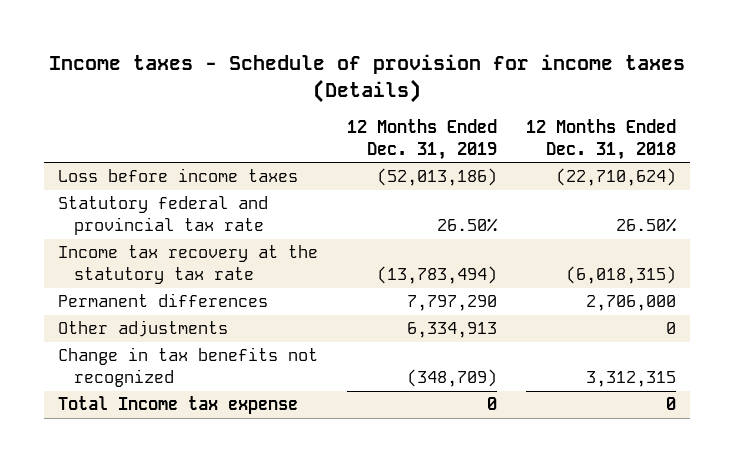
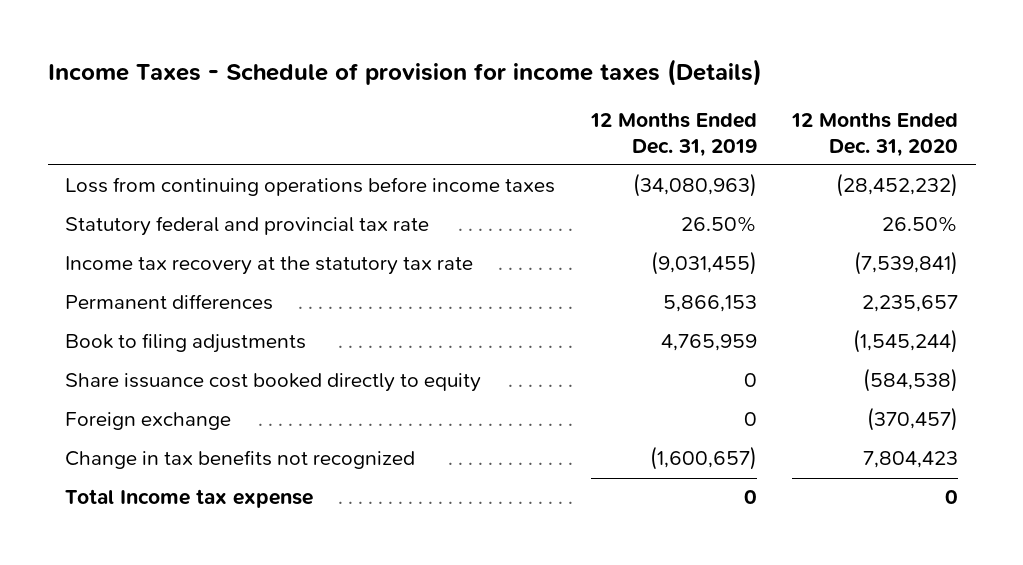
- Income taxes - Schedule of provision for income taxes (Details)
+ Income Taxes - Schedule of provision for income taxes (Details)
- | 12 Months Ended Dec. 31, 2019 | 12 Months Ended Dec. 31, 2018
+ | 12 Months Ended Dec. 31, 2019 | 12 Months Ended Dec. 31, 2020
- Loss before income taxes | (52,013,186) | (22,710,624)
+ Loss from continuing operations before income taxes | (34,080,963) | (28,452,232)
- Income tax recovery at the statutory tax rate | (13,783,494) | (6,018,315)
- Permanent differences | 7,797,290 | 2,706,000
- Other adjustments | 6,334,913 | 0
- Change in tax benefits not recognized | (348,709) | 3,312,315
+ Income tax recovery at the statutory tax rate | (9,031,455) | (7,539,841)
+ Permanent differences | 5,866,153 | 2,235,657
+ Book to filing adjustments | 4,765,959 | (1,545,244)
+ Share issuance cost booked directly to equity | 0 | (584,538)
+ Foreign exchange | 0 | (370,457)
+ Change in tax benefits not recognized | (1,600,657) | 7,804,423

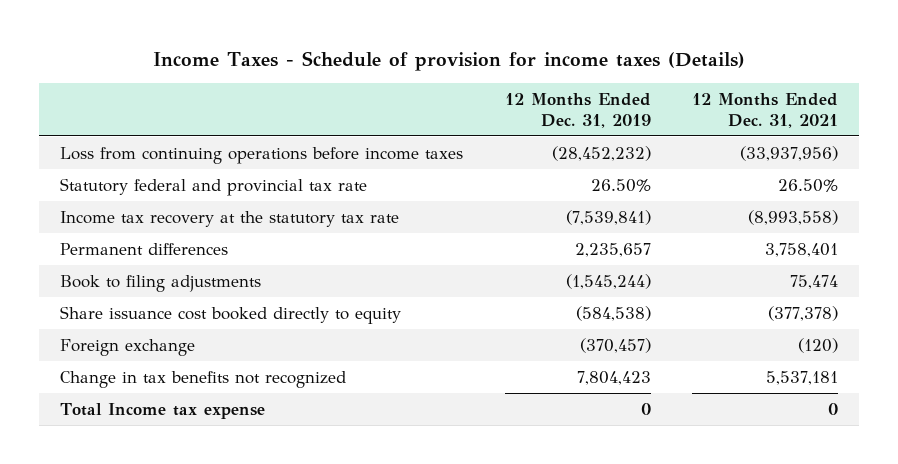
- | 12 Months Ended Dec. 31, 2019 | 12 Months Ended Dec. 31, 2020
+ | 12 Months Ended Dec. 31, 2019 | 12 Months Ended Dec. 31, 2021
- Loss from continuing operations before income taxes | (34,080,963) | (28,452,232)
+ Loss from continuing operations before income taxes | (28,452,232) | (33,937,956)
- Income tax recovery at the statutory tax rate | (9,031,455) | (7,539,841)
- Permanent differences | 5,866,153 | 2,235,657
- Book to filing adjustments | 4,765,959 | (1,545,244)
- Share issuance cost booked directly to equity | 0 | (584,538)
- Foreign exchange | 0 | (370,457)
- Change in tax benefits not recognized | (1,600,657) | 7,804,423
+ Income tax recovery at the statutory tax rate | (7,539,841) | (8,993,558)
+ Permanent differences | 2,235,657 | 3,758,401
+ Book to filing adjustments | (1,545,244) | 75,474
+ Share issuance cost booked directly to equity | (584,538) | (377,378)
+ Foreign exchange | (370,457) | (120)
+ Change in tax benefits not recognized | 7,804,423 | 5,537,181

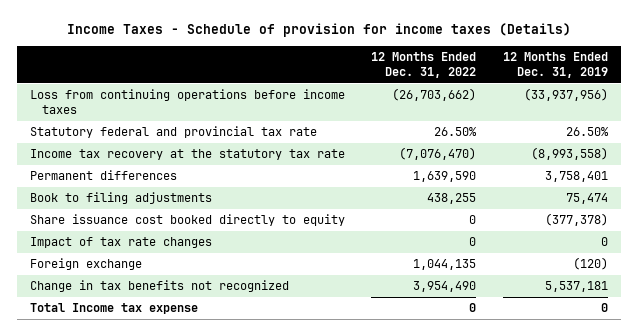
- | 12 Months Ended Dec. 31, 2019 | 12 Months Ended Dec. 31, 2021
+ | 12 Months Ended Dec. 31, 2022 | 12 Months Ended Dec. 31, 2019
- Loss from continuing operations before income taxes | (28,452,232) | (33,937,956)
+ Loss from continuing operations before income taxes | (26,703,662) | (33,937,956)
- Income tax recovery at the statutory tax rate | (7,539,841) | (8,993,558)
- Permanent differences | 2,235,657 | 3,758,401
- Book to filing adjustments | (1,545,244) | 75,474
- Share issuance cost booked directly to equity | (584,538) | (377,378)
- Foreign exchange | (370,457) | (120)
- Change in tax benefits not recognized | 7,804,423 | 5,537,181
+ Income tax recovery at the statutory tax rate | (7,076,470) | (8,993,558)
+ Permanent differences | 1,639,590 | 3,758,401
+ Book to filing adjustments | 438,255 | 75,474
+ Share issuance cost booked directly to equity | 0 | (377,378)
+ Impact of tax rate changes | 0 | 0
+ Foreign exchange | 1,044,135 | (120)
+ Change in tax benefits not recognized | 3,954,490 | 5,537,181

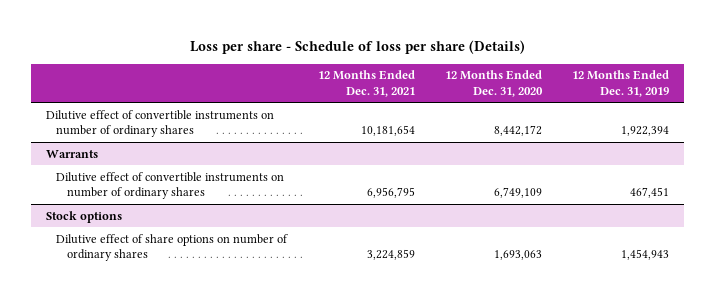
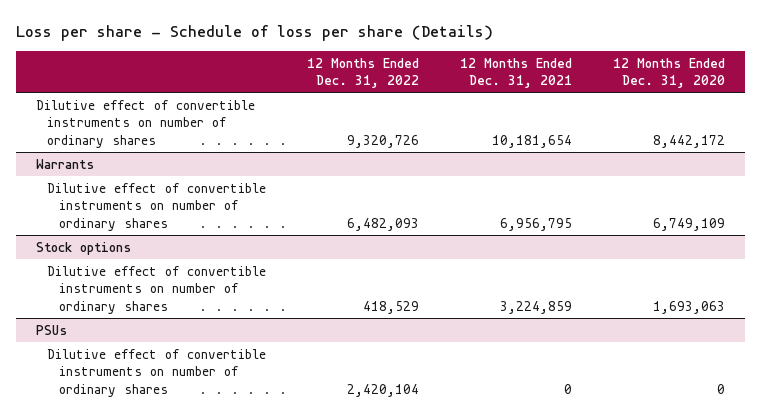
- | 12 Months Ended Dec. 31, 2021 | 12 Months Ended Dec. 31, 2020 | 12 Months Ended Dec. 31, 2019
+ | 12 Months Ended Dec. 31, 2022 | 12 Months Ended Dec. 31, 2021 | 12 Months Ended Dec. 31, 2020
@ Stock options
- Dilutive effect of share options on number of ordinary shares | 3,224,859 | 1,693,063 | 1,454,943
+ Dilutive effect of convertible instruments on number of ordinary shares | 418,529 | 3,224,859 | 1,693,063
+ PSUs
+ Dilutive effect of convertible instruments on number of ordinary shares | 2,420,104 | 0 | 0

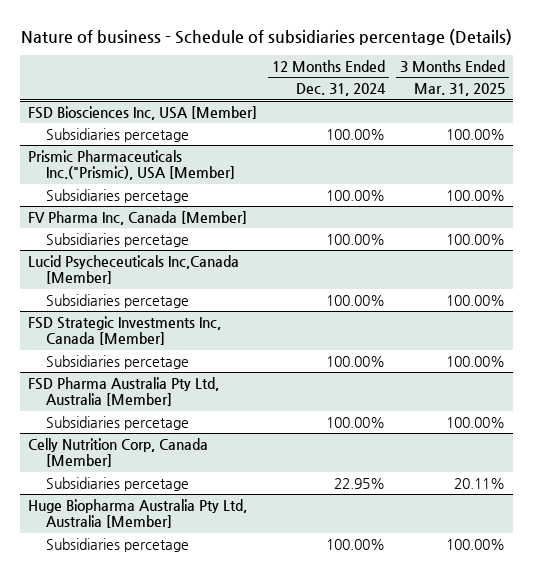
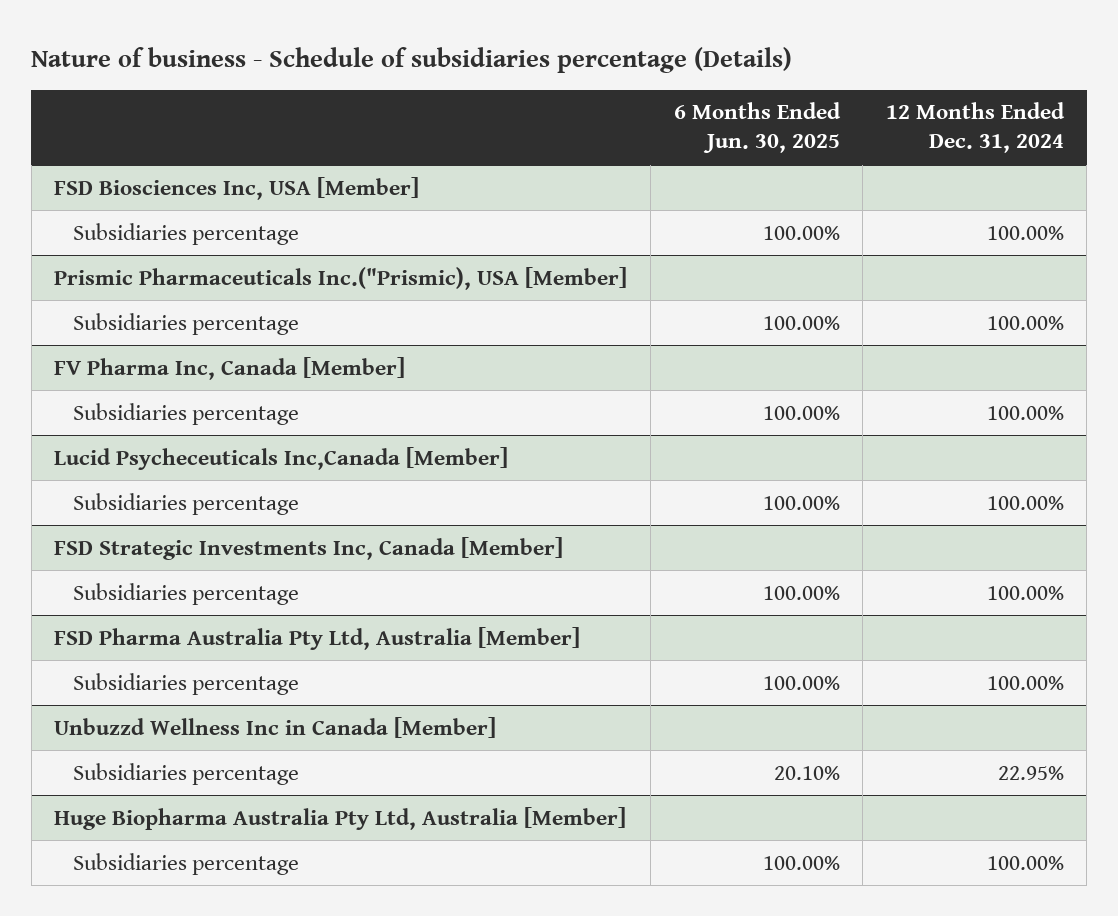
- | 12 Months Ended Dec. 31, 2024 | 3 Months Ended Mar. 31, 2025
+ | 6 Months Ended Jun. 30, 2025 | 12 Months Ended Dec. 31, 2024
@ FSD Biosciences Inc, USA [Member]
- Subsidiaries percetage | 100.00% | 100.00%
+ Subsidiaries percentage | 100.00% | 100.00%
@ Prismic Pharmaceuticals Inc.("Prismic), USA [Member]
- Subsidiaries percetage | 100.00% | 100.00%
+ Subsidiaries percentage | 100.00% | 100.00%
@ FV Pharma Inc, Canada [Member]
- Subsidiaries percetage | 100.00% | 100.00%
+ Subsidiaries percentage | 100.00% | 100.00%
@ Lucid Psycheceuticals Inc,Canada [Member]
- Subsidiaries percetage | 100.00% | 100.00%
+ Subsidiaries percentage | 100.00% | 100.00%
@ FSD Strategic Investments Inc, Canada [Member]
- Subsidiaries percetage | 100.00% | 100.00%
+ Subsidiaries percentage | 100.00% | 100.00%
@ FSD Pharma Australia Pty Ltd, Australia [Member]
- Subsidiaries percetage | 100.00% | 100.00%
- Celly Nutrition Corp, Canada [Member]
- Subsidiaries percetage | 22.95% | 20.11%
@ FSD Pharma Australia Pty Ltd, Australia [Member]
+ Subsidiaries percentage | 100.00% | 100.00%
+ Unbuzzd Wellness Inc in Canada [Member]
+ Subsidiaries percentage | 20.10% | 22.95%
@ Huge Biopharma Australia Pty Ltd, Australia [Member]
- Subsidiaries percetage | 100.00% | 100.00%
+ Subsidiaries percentage | 100.00% | 100.00%

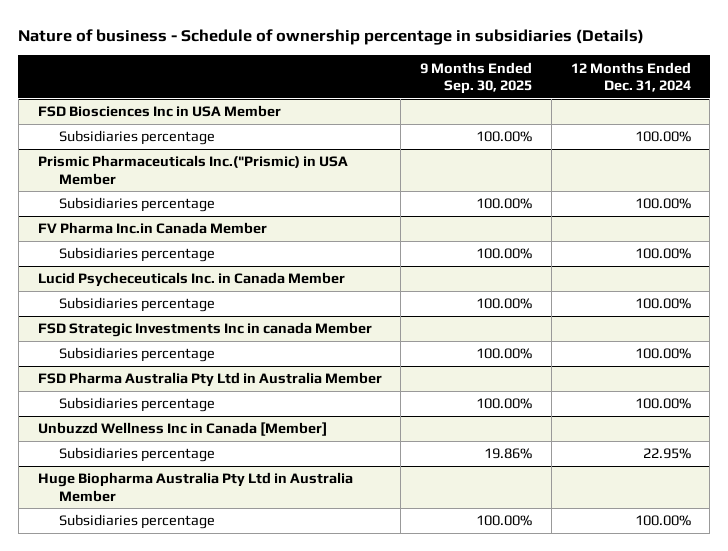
- Nature of business - Schedule of subsidiaries percentage (Details)
+ Nature of business - Schedule of ownership percentage in subsidiaries (Details)
- | 6 Months Ended Jun. 30, 2025 | 12 Months Ended Dec. 31, 2024
+ | 9 Months Ended Sep. 30, 2025 | 12 Months Ended Dec. 31, 2024
- FSD Biosciences Inc, USA [Member]
+ FSD Biosciences Inc in USA Member
- Prismic Pharmaceuticals Inc.("Prismic), USA [Member]
+ Prismic Pharmaceuticals Inc.("Prismic) in USA Member
- FV Pharma Inc, Canada [Member]
+ FV Pharma Inc.in Canada Member
- Lucid Psycheceuticals Inc,Canada [Member]
+ Lucid Psycheceuticals Inc. in Canada Member
- FSD Strategic Investments Inc, Canada [Member]
+ FSD Strategic Investments Inc in canada Member
- FSD Pharma Australia Pty Ltd, Australia [Member]
+ FSD Pharma Australia Pty Ltd in Australia Member
- Huge Biopharma Australia Pty Ltd, Australia [Member]
+ Huge Biopharma Australia Pty Ltd in Australia Member

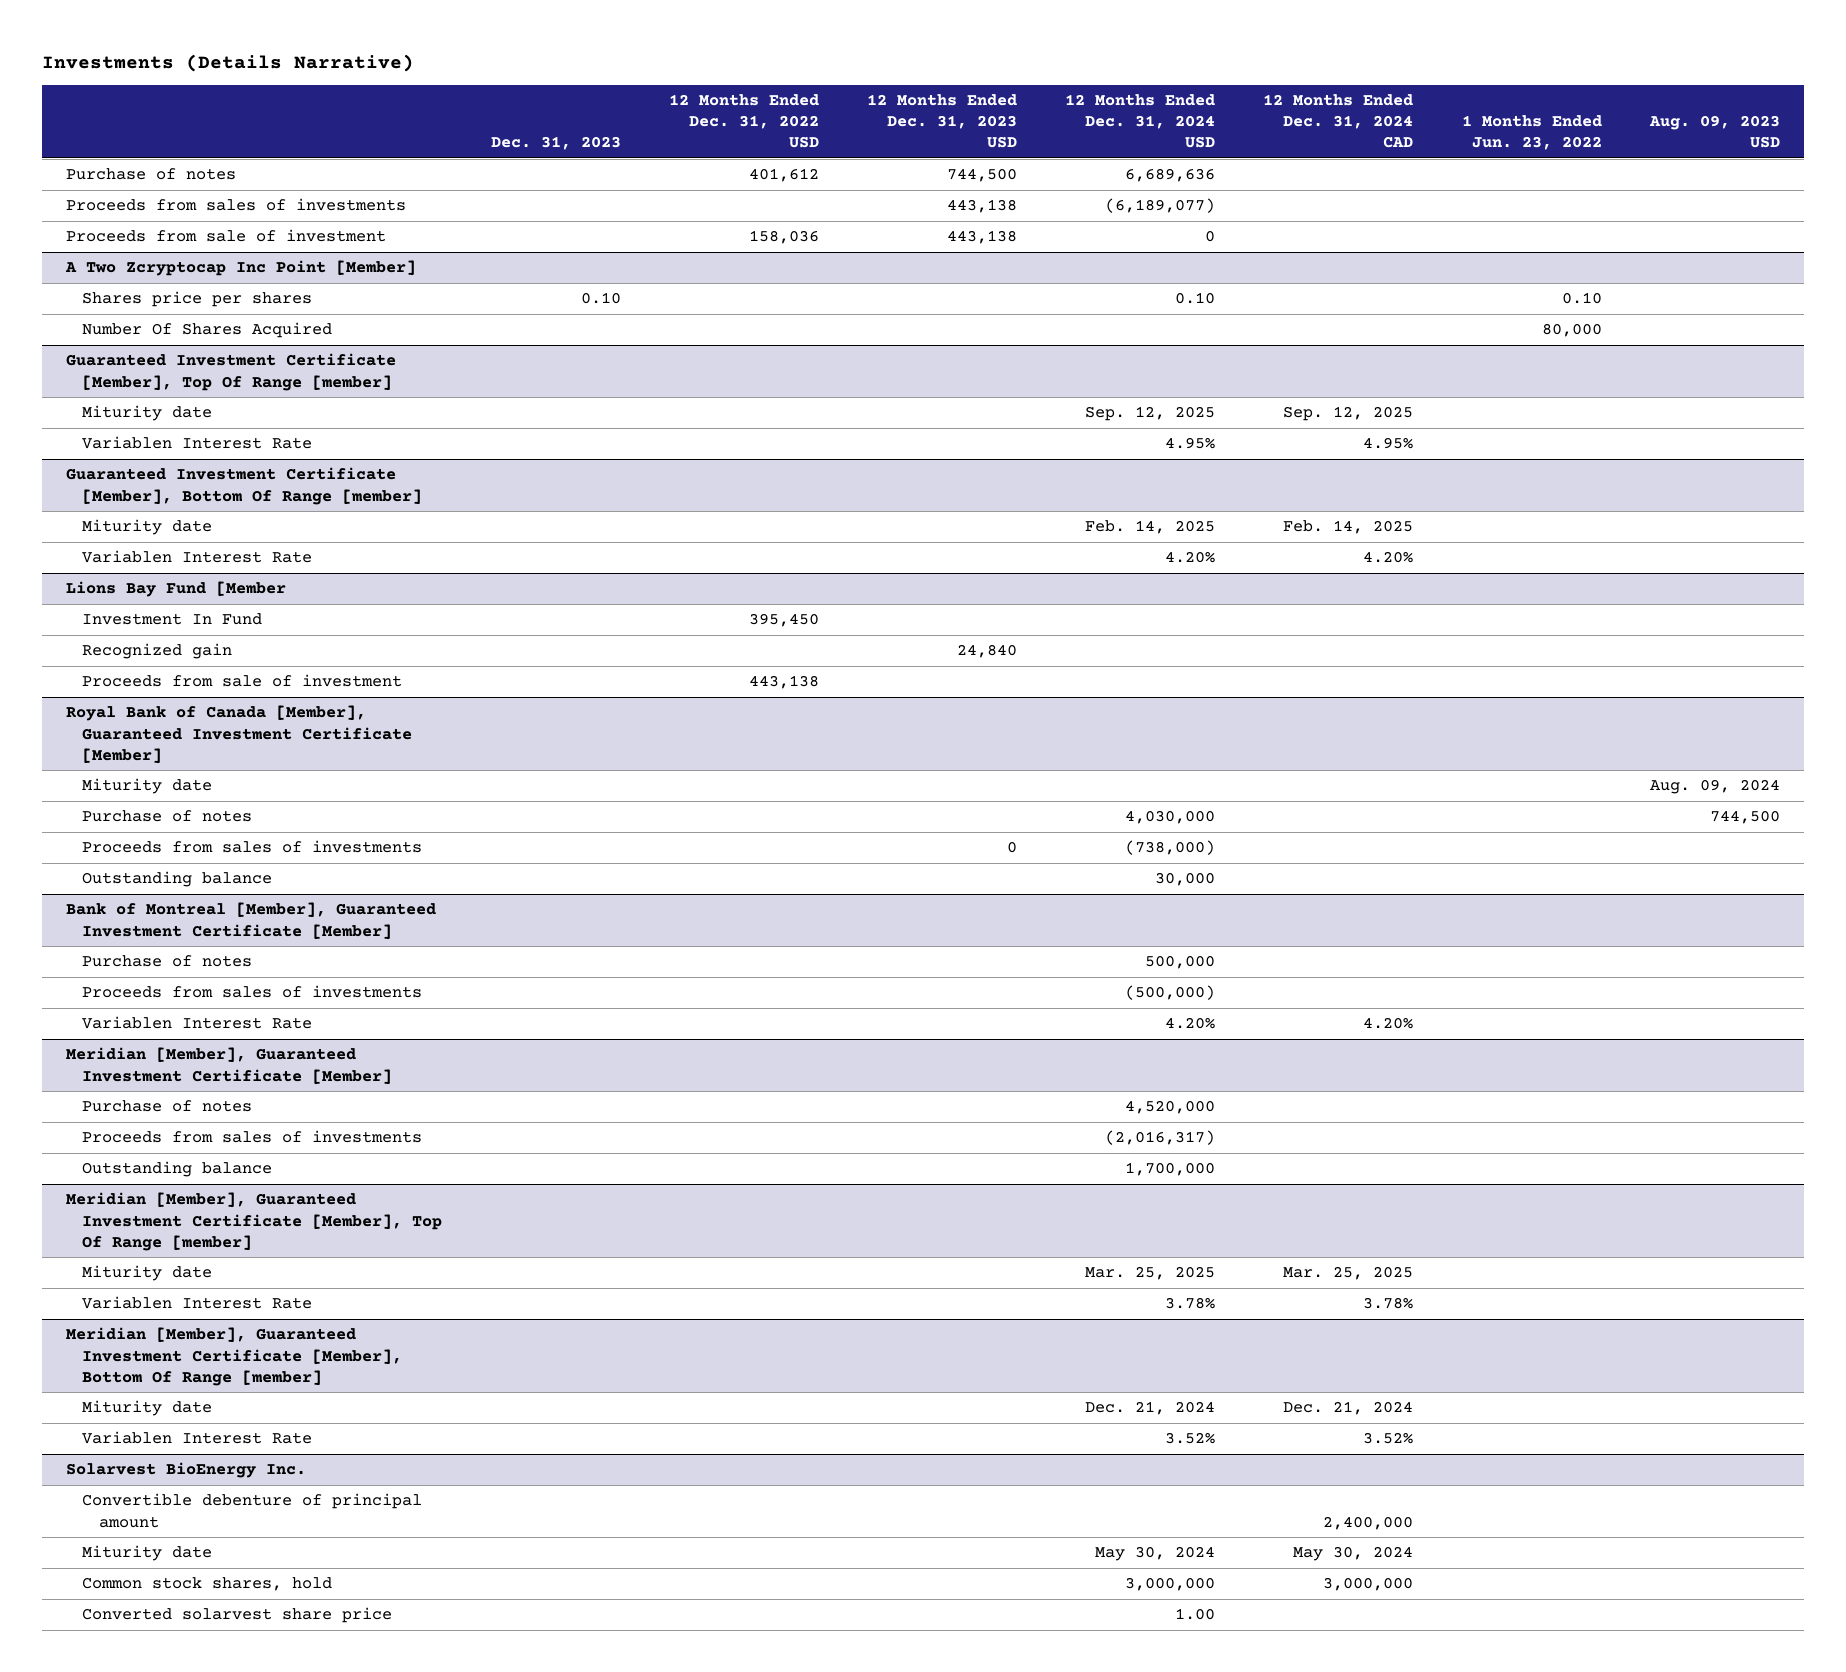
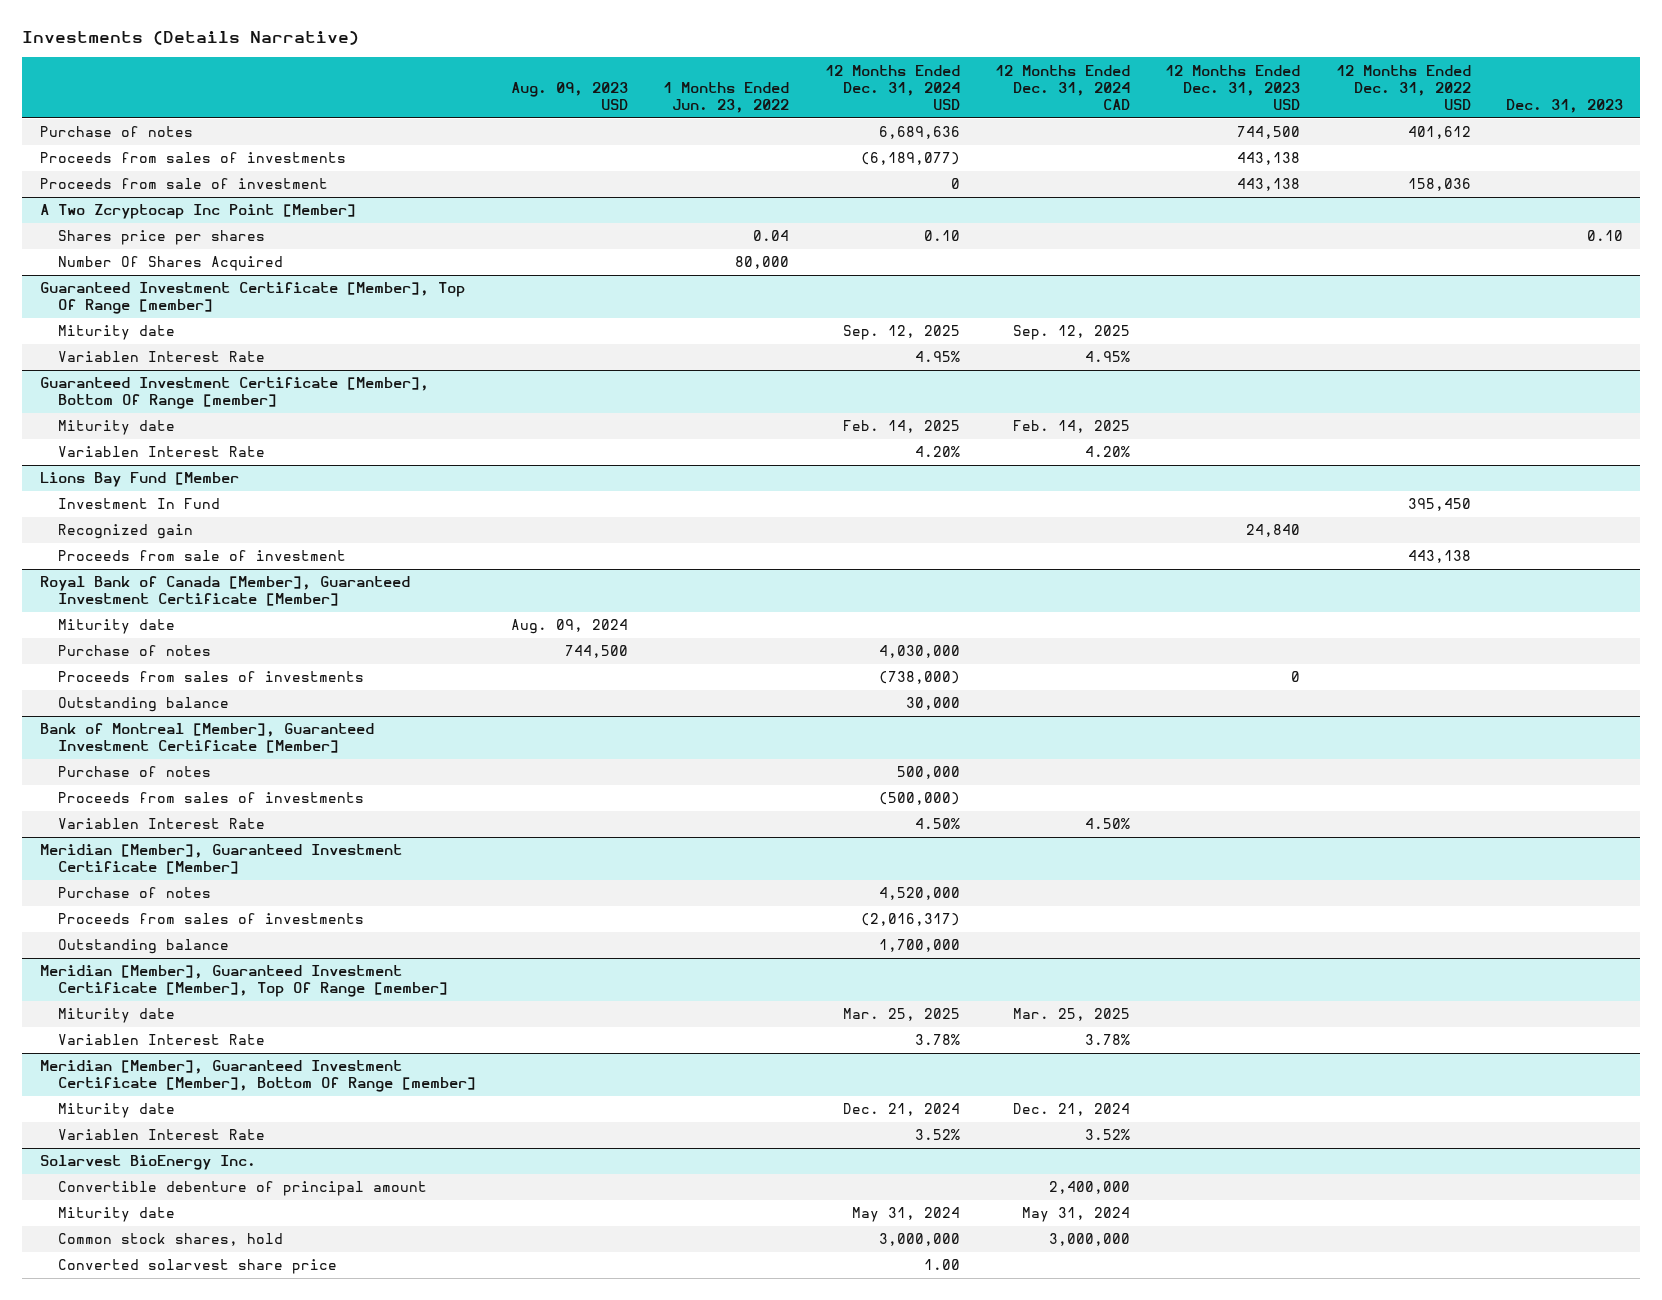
- | Dec. 31, 2023 | 12 Months Ended Dec. 31, 2022 USD | 12 Months Ended Dec. 31, 2023 USD | 12 Months Ended Dec. 31, 2024 USD | 12 Months Ended Dec. 31, 2024 CAD | 1 Months Ended Jun. 23, 2022 | Aug. 09, 2023 USD
+ | Aug. 09, 2023 USD | 1 Months Ended Jun. 23, 2022 | 12 Months Ended Dec. 31, 2024 USD | 12 Months Ended Dec. 31, 2024 CAD | 12 Months Ended Dec. 31, 2023 USD | 12 Months Ended Dec. 31, 2022 USD | Dec. 31, 2023
@ A Two Zcryptocap Inc Point [Member]
- Shares price per shares | 0.10 | | | 0.10 | | 0.10 |
+ Shares price per shares | | 0.04 | 0.10 | | | | 0.10
@ Bank of Montreal [Member], Guaranteed Investment Certificate [Member]
- Variablen Interest Rate | | | | 4.20% | 4.20% | |
+ Variablen Interest Rate | | | 4.50% | 4.50% | | |
@ Solarvest BioEnergy Inc.
- Miturity date | | | | May 30, 2024 | May 30, 2024 | |
+ Miturity date | | | May 31, 2024 | May 31, 2024 | | |

